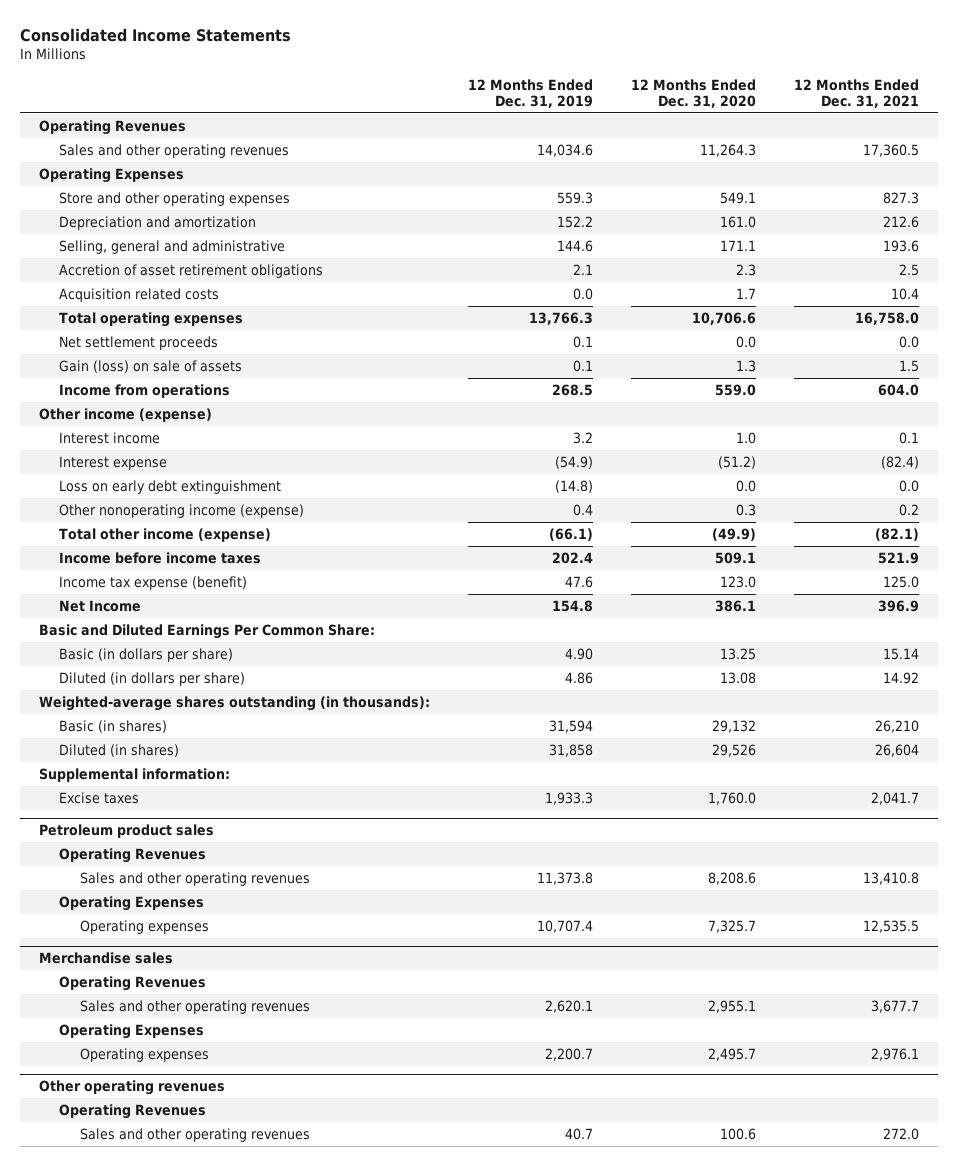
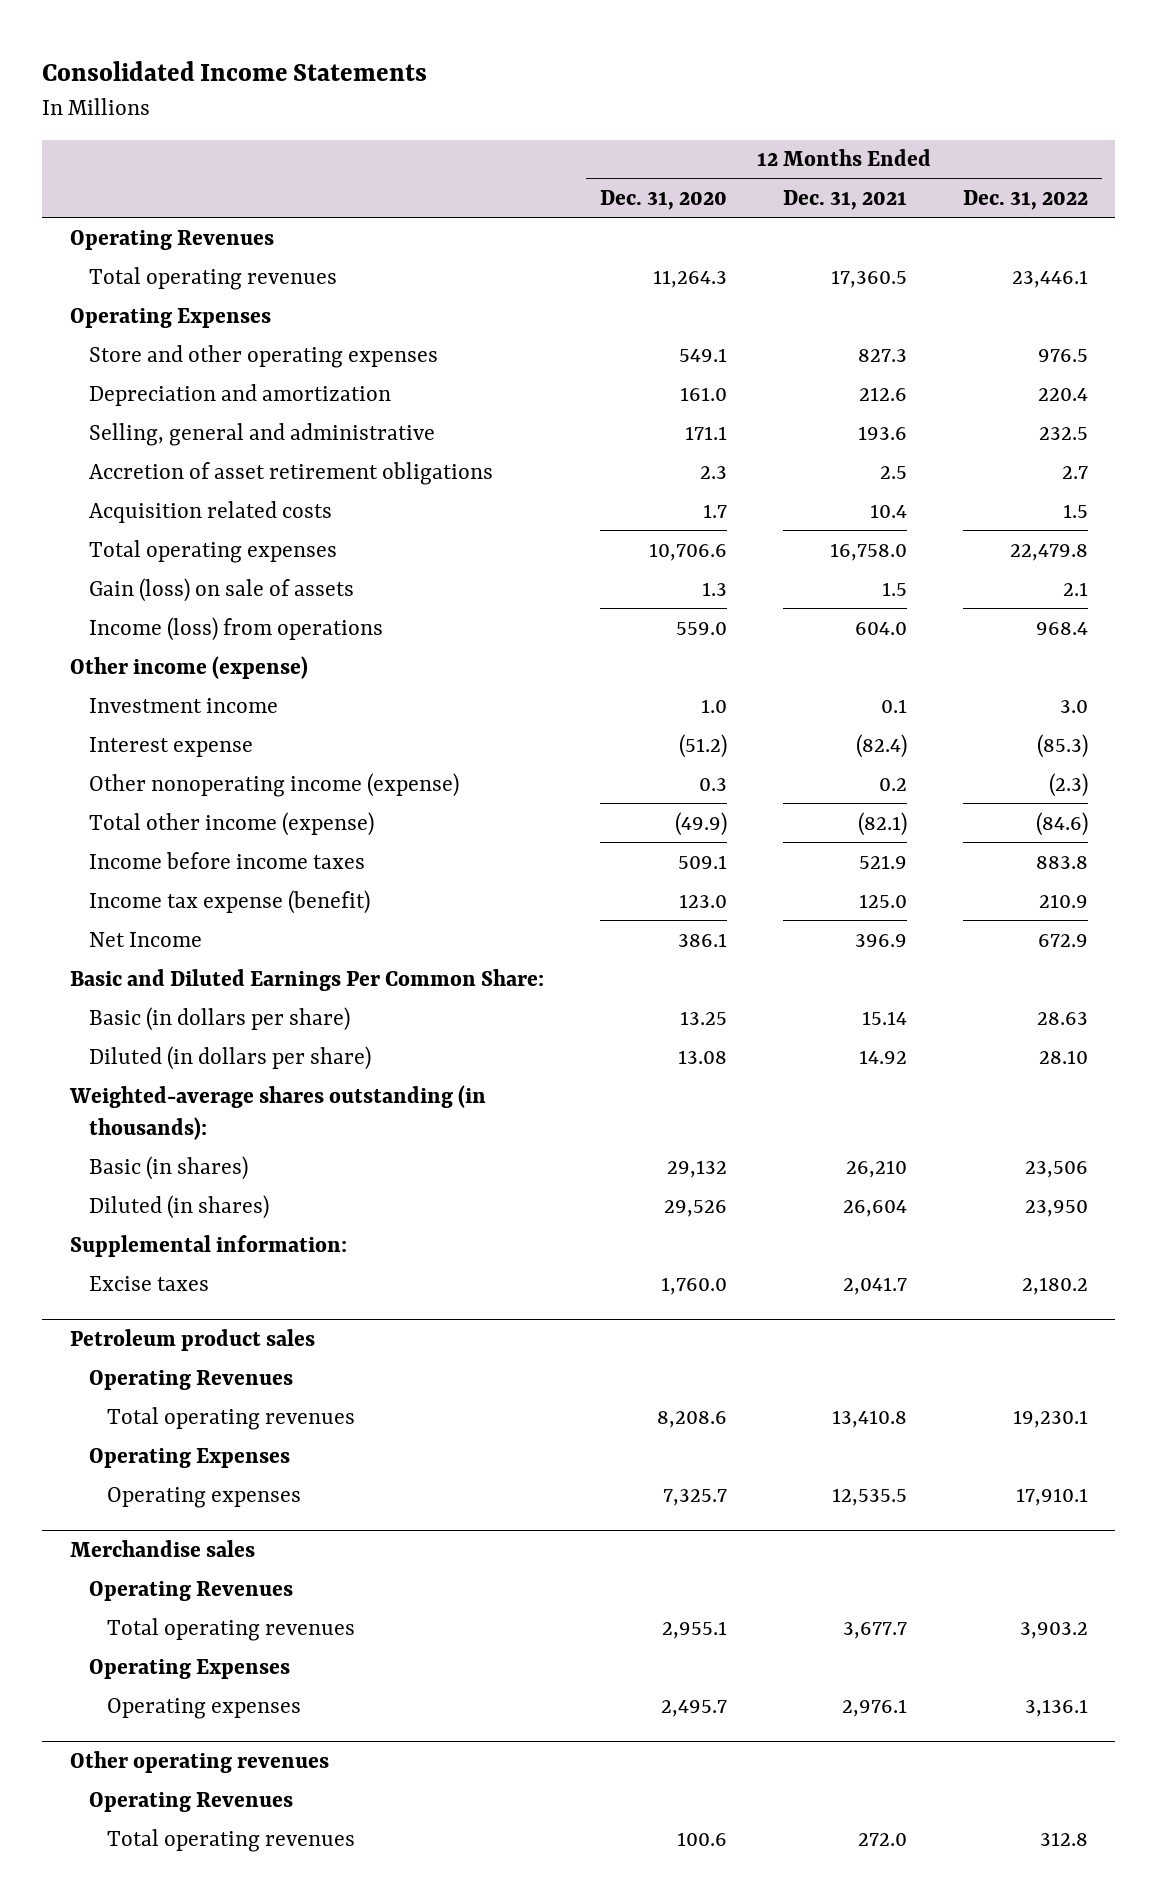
- | 12 Months Ended Dec. 31, 2019 | 12 Months Ended Dec. 31, 2020 | 12 Months Ended Dec. 31, 2021
+ | 12 Months Ended Dec. 31, 2020 | 12 Months Ended Dec. 31, 2021 | 12 Months Ended Dec. 31, 2022
- Sales and other operating revenues | 14,034.6 | 11,264.3 | 17,360.5
+ Total operating revenues | 11,264.3 | 17,360.5 | 23,446.1
- Net settlement proceeds | 0.1 | 0.0 | 0.0
- Income from operations | 268.5 | 559.0 | 604.0
+ Income (loss) from operations | 559.0 | 604.0 | 968.4
- Interest income | 3.2 | 1.0 | 0.1
+ Investment income | 1.0 | 0.1 | 3.0
- Loss on early debt extinguishment | (14.8) | 0.0 | 0.0
@ Petroleum product sales
- Sales and other operating revenues | 11,373.8 | 8,208.6 | 13,410.8
+ Total operating revenues | 8,208.6 | 13,410.8 | 19,230.1
@ Merchandise sales
- Sales and other operating revenues | 2,620.1 | 2,955.1 | 3,677.7
+ Total operating revenues | 2,955.1 | 3,677.7 | 3,903.2
@ Other operating revenues
- Sales and other operating revenues | 40.7 | 100.6 | 272.0
+ Total operating revenues | 100.6 | 272.0 | 312.8

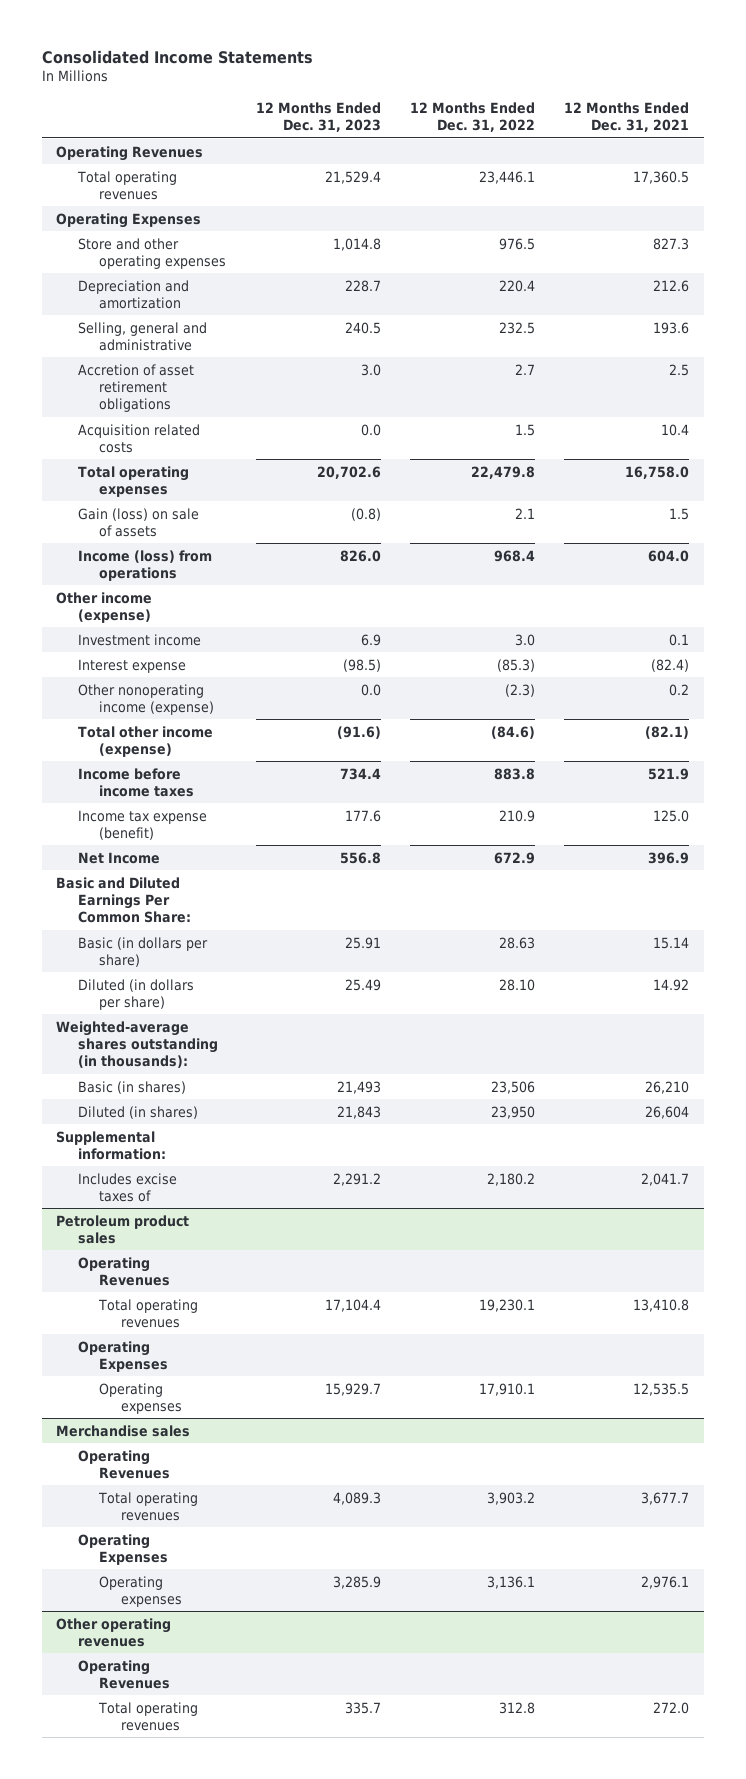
- | 12 Months Ended Dec. 31, 2020 | 12 Months Ended Dec. 31, 2021 | 12 Months Ended Dec. 31, 2022
+ | 12 Months Ended Dec. 31, 2023 | 12 Months Ended Dec. 31, 2022 | 12 Months Ended Dec. 31, 2021
- Excise taxes | 1,760.0 | 2,041.7 | 2,180.2
+ Includes excise taxes of | 2,291.2 | 2,180.2 | 2,041.7

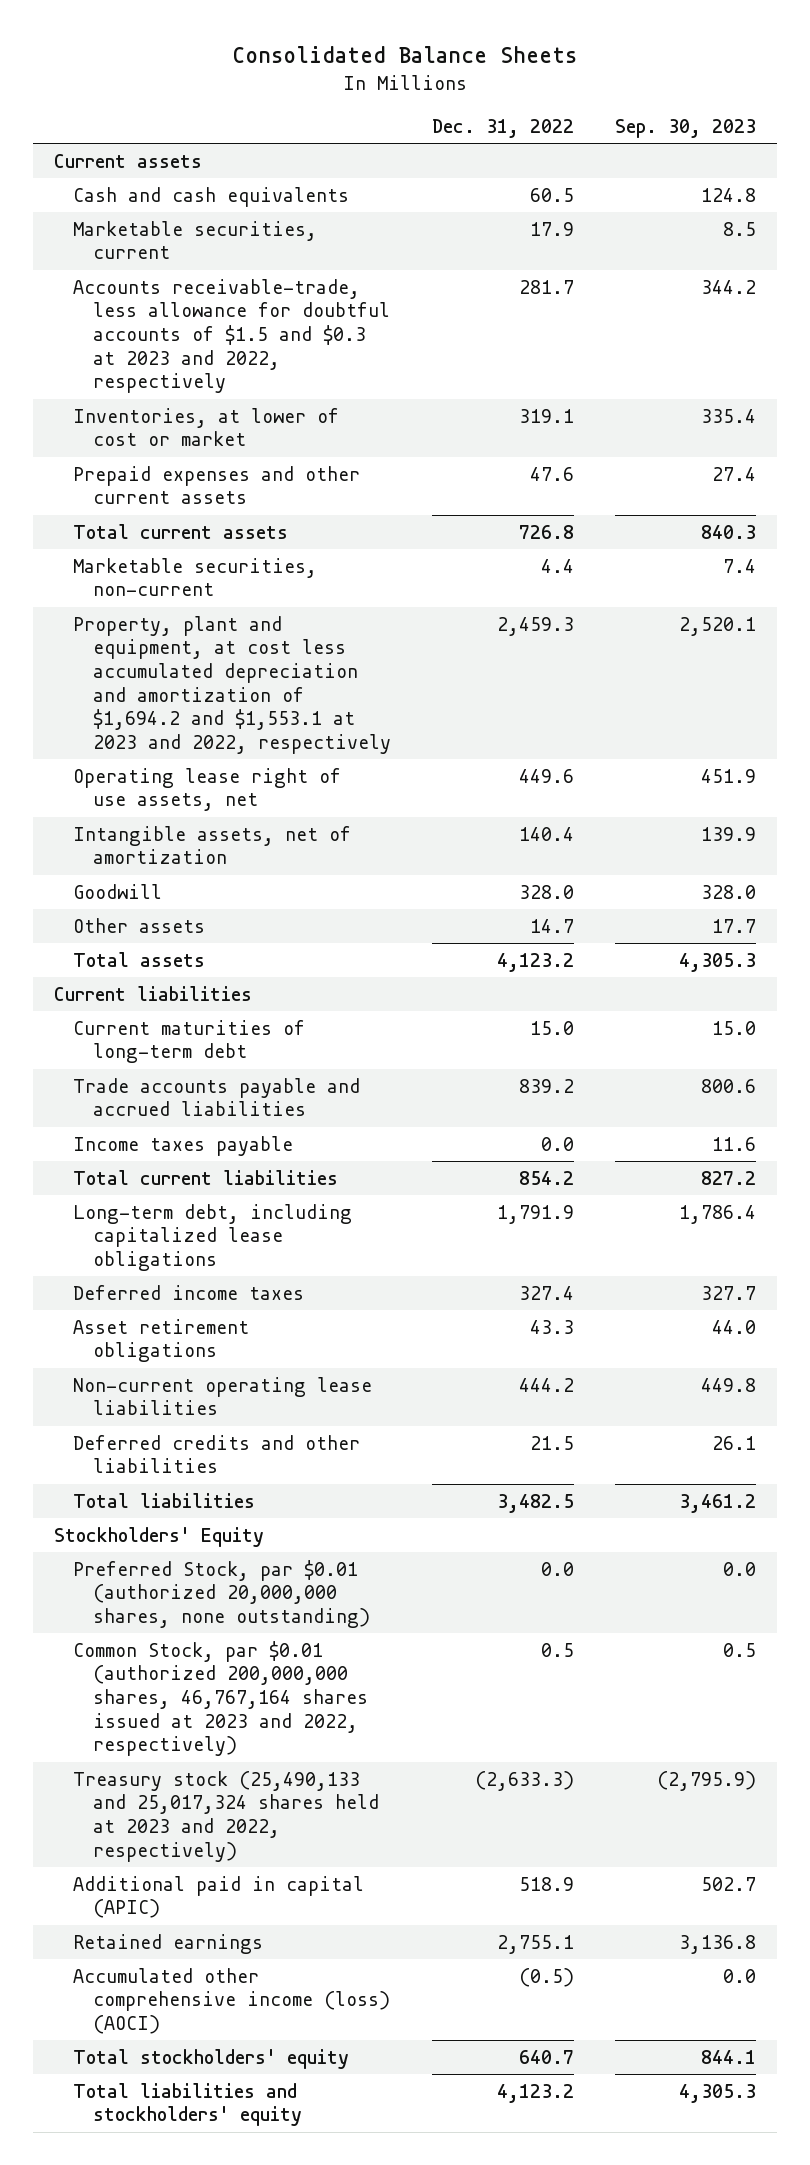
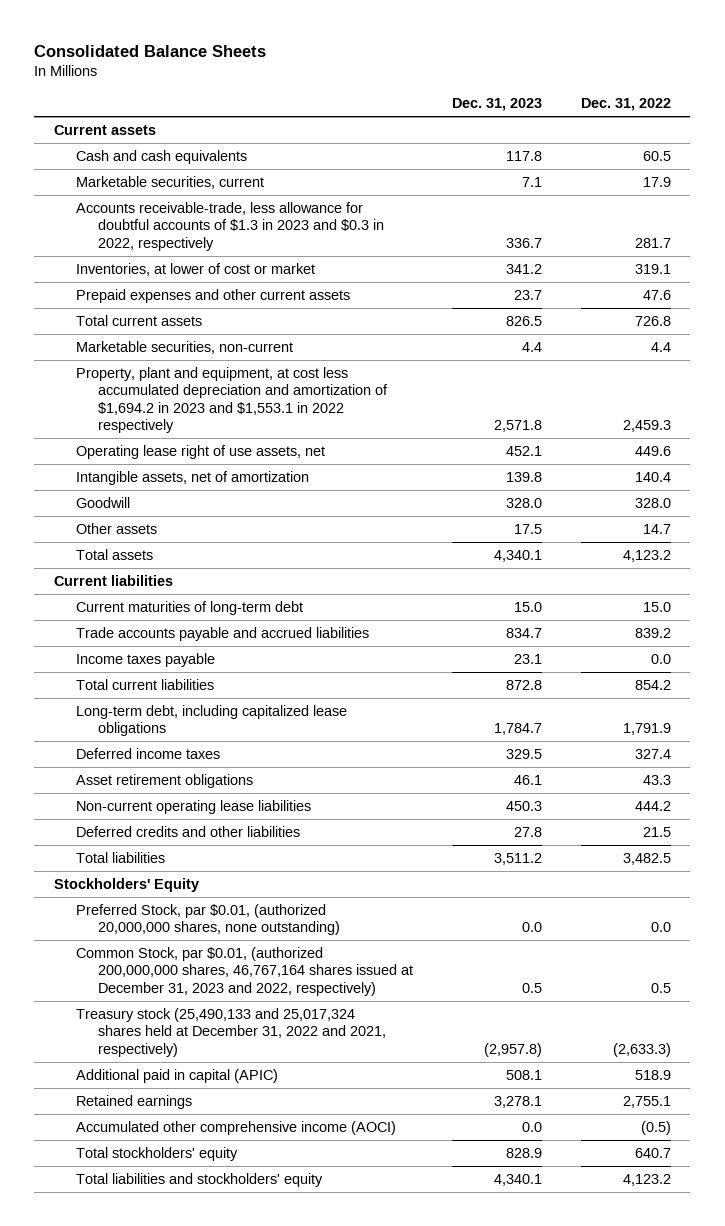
- | Dec. 31, 2022 | Sep. 30, 2023
+ | Dec. 31, 2023 | Dec. 31, 2022
- Accounts receivable-trade, less allowance for doubtful accounts of $1.5 and $0.3 at 2023 and 2022, respectively | 281.7 | 344.2
+ Accounts receivable-trade, less allowance for doubtful accounts of $1.3 in 2023 and $0.3 in 2022, respectively | 336.7 | 281.7
- Property, plant and equipment, at cost less accumulated depreciation and amortization of $1,694.2 and $1,553.1 at 2023 and 2022, respectively | 2,459.3 | 2,520.1
+ Property, plant and equipment, at cost less accumulated depreciation and amortization of $1,694.2 in 2023 and $1,553.1 in 2022 respectively | 2,571.8 | 2,459.3
- Preferred Stock, par $0.01 (authorized 20,000,000 shares, none outstanding) | 0.0 | 0.0
- Common Stock, par $0.01 (authorized 200,000,000 shares, 46,767,164 shares issued at 2023 and 2022, respectively) | 0.5 | 0.5
- Treasury stock (25,490,133 and 25,017,324 shares held at 2023 and 2022, respectively) | (2,633.3) | (2,795.9)
+ Preferred Stock, par $0.01, (authorized 20,000,000 shares, none outstanding) | 0.0 | 0.0
+ Common Stock, par $0.01, (authorized 200,000,000 shares, 46,767,164 shares issued at December 31, 2023 and 2022, respectively) | 0.5 | 0.5
+ Treasury stock (25,490,133 and 25,017,324 shares held at December 31, 2022 and 2021, respectively) | (2,957.8) | (2,633.3)
- Accumulated other comprehensive income (loss) (AOCI) | (0.5) | 0.0
+ Accumulated other comprehensive income (AOCI) | 0.0 | (0.5)

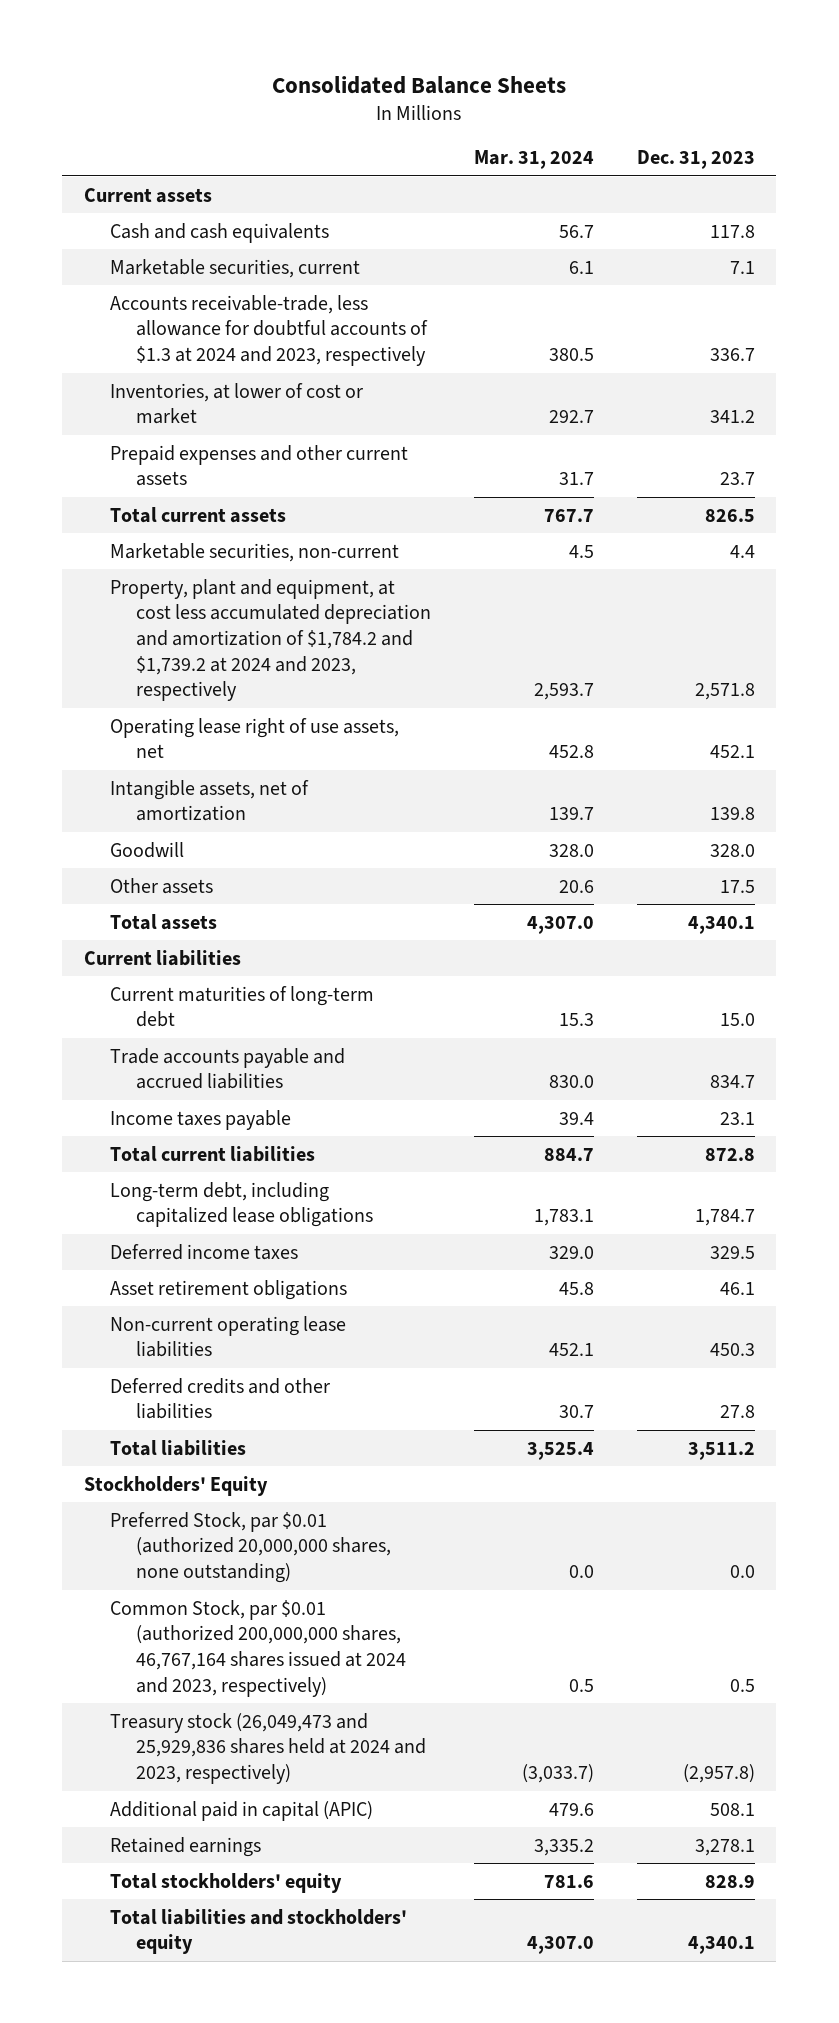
- | Dec. 31, 2023 | Dec. 31, 2022
+ | Mar. 31, 2024 | Dec. 31, 2023
- Accounts receivable-trade, less allowance for doubtful accounts of $1.3 in 2023 and $0.3 in 2022, respectively | 336.7 | 281.7
+ Accounts receivable-trade, less allowance for doubtful accounts of $1.3 at 2024 and 2023, respectively | 380.5 | 336.7
- Property, plant and equipment, at cost less accumulated depreciation and amortization of $1,694.2 in 2023 and $1,553.1 in 2022 respectively | 2,571.8 | 2,459.3
+ Property, plant and equipment, at cost less accumulated depreciation and amortization of $1,784.2 and $1,739.2 at 2024 and 2023, respectively | 2,593.7 | 2,571.8
- Preferred Stock, par $0.01, (authorized 20,000,000 shares, none outstanding) | 0.0 | 0.0
- Common Stock, par $0.01, (authorized 200,000,000 shares, 46,767,164 shares issued at December 31, 2023 and 2022, respectively) | 0.5 | 0.5
- Treasury stock (25,490,133 and 25,017,324 shares held at December 31, 2022 and 2021, respectively) | (2,957.8) | (2,633.3)
+ Preferred Stock, par $0.01 (authorized 20,000,000 shares, none outstanding) | 0.0 | 0.0
+ Common Stock, par $0.01 (authorized 200,000,000 shares, 46,767,164 shares issued at 2024 and 2023, respectively) | 0.5 | 0.5
+ Treasury stock (26,049,473 and 25,929,836 shares held at 2024 and 2023, respectively) | (3,033.7) | (2,957.8)
- Accumulated other comprehensive income (AOCI) | 0.0 | (0.5)

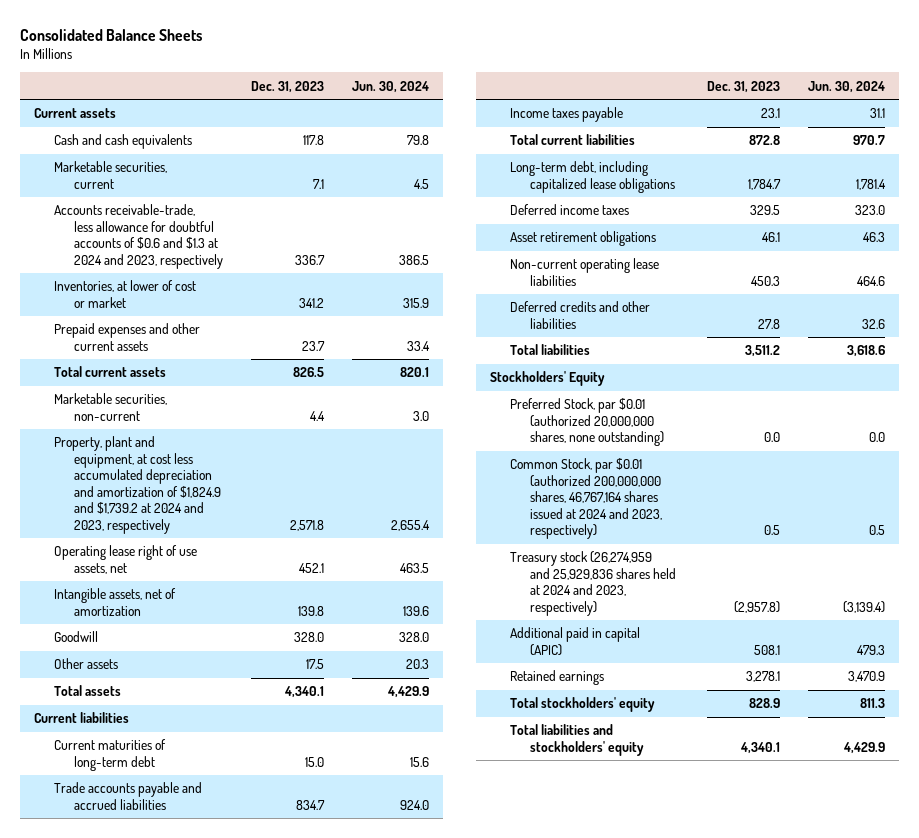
- | Mar. 31, 2024 | Dec. 31, 2023
+ | Dec. 31, 2023 | Jun. 30, 2024
- Accounts receivable-trade, less allowance for doubtful accounts of $1.3 at 2024 and 2023, respectively | 380.5 | 336.7
+ Accounts receivable-trade, less allowance for doubtful accounts of $0.6 and $1.3 at 2024 and 2023, respectively | 336.7 | 386.5
- Property, plant and equipment, at cost less accumulated depreciation and amortization of $1,784.2 and $1,739.2 at 2024 and 2023, respectively | 2,593.7 | 2,571.8
+ Property, plant and equipment, at cost less accumulated depreciation and amortization of $1,824.9 and $1,739.2 at 2024 and 2023, respectively | 2,571.8 | 2,655.4
- Treasury stock (26,049,473 and 25,929,836 shares held at 2024 and 2023, respectively) | (3,033.7) | (2,957.8)
+ Treasury stock (26,274,959 and 25,929,836 shares held at 2024 and 2023, respectively) | (2,957.8) | (3,139.4)

